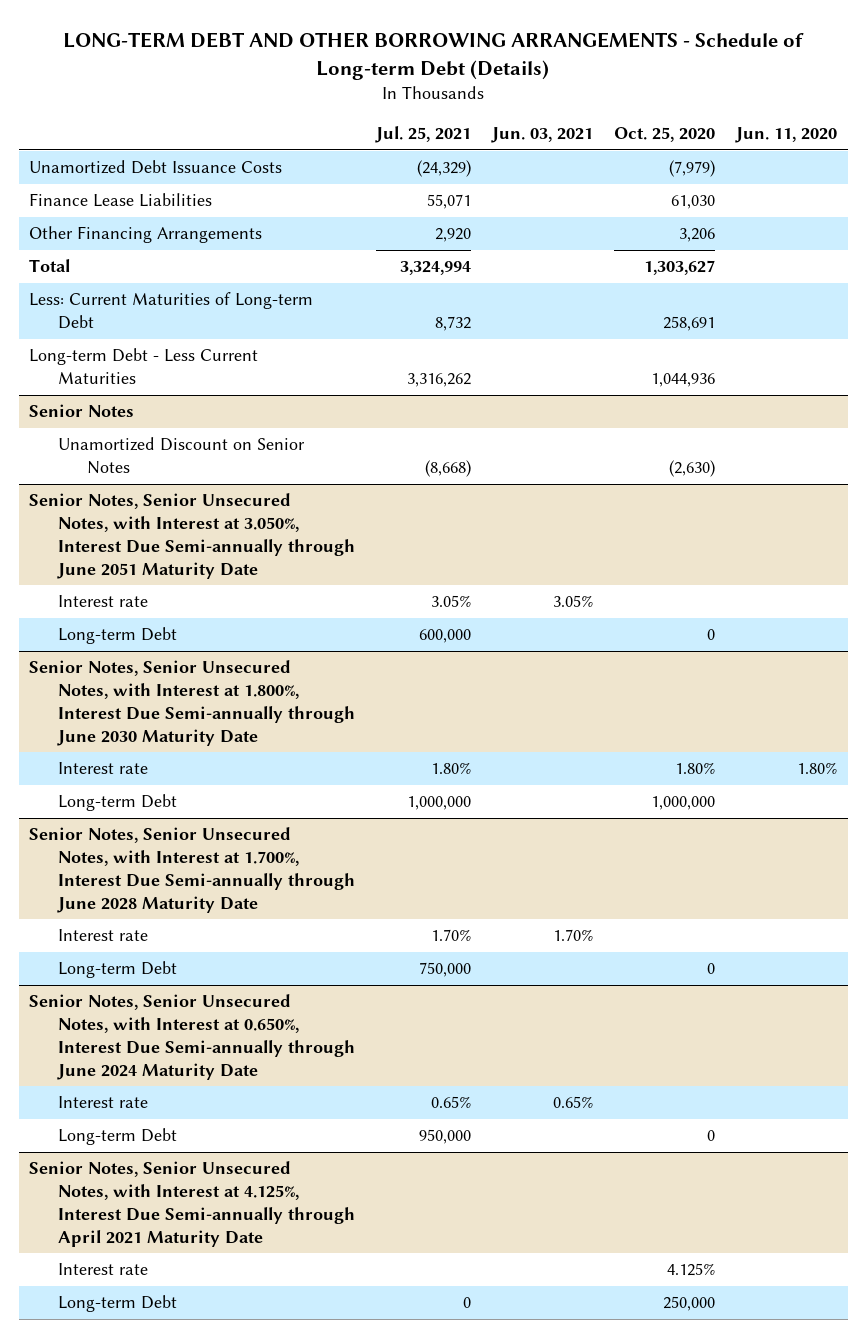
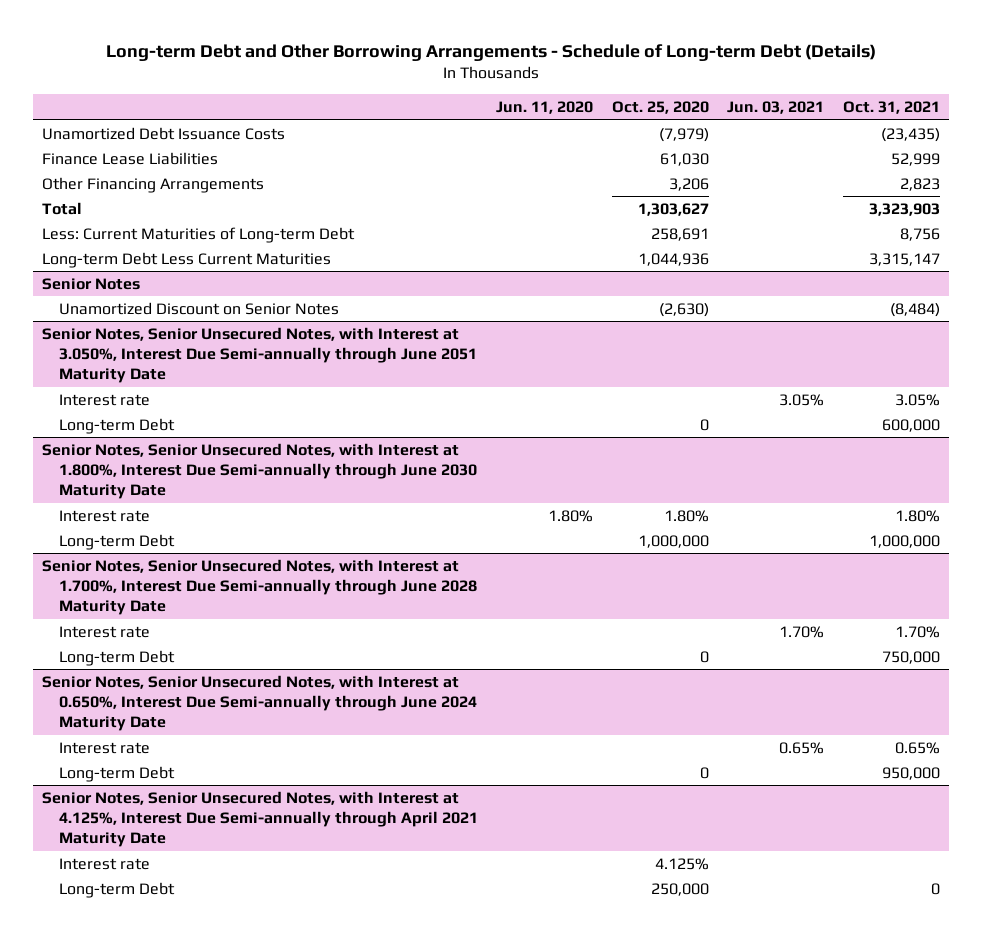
- LONG-TERM DEBT AND OTHER BORROWING ARRANGEMENTS - Schedule of Long-term Debt (Details)
+ Long-term Debt and Other Borrowing Arrangements - Schedule of Long-term Debt (Details)
- | Jul. 25, 2021 | Jun. 03, 2021 | Oct. 25, 2020 | Jun. 11, 2020
+ | Jun. 11, 2020 | Oct. 25, 2020 | Jun. 03, 2021 | Oct. 31, 2021
- Long-term Debt - Less Current Maturities | 3,316,262 | | 1,044,936 |
+ Long-term Debt Less Current Maturities | | 1,044,936 | | 3,315,147

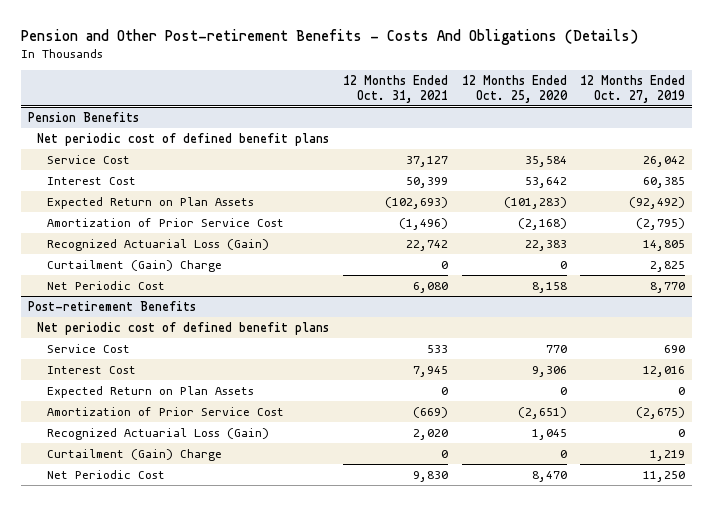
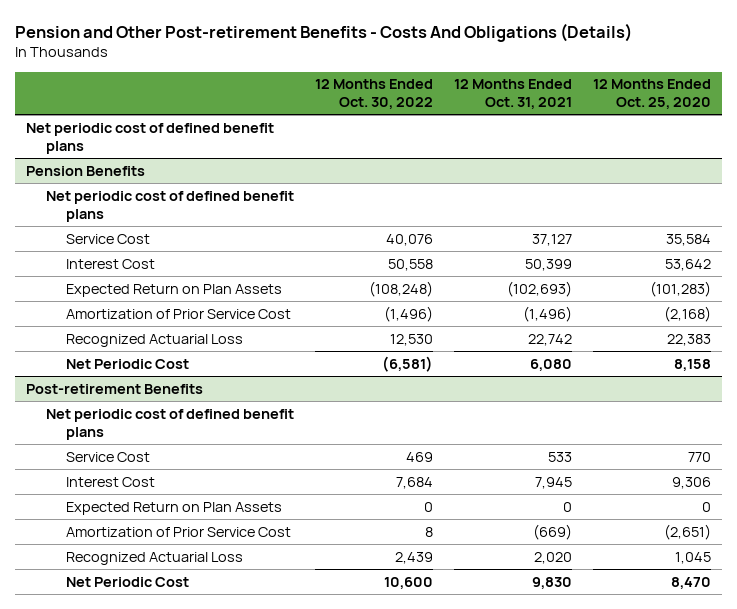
- | 12 Months Ended Oct. 31, 2021 | 12 Months Ended Oct. 25, 2020 | 12 Months Ended Oct. 27, 2019
+ | 12 Months Ended Oct. 30, 2022 | 12 Months Ended Oct. 31, 2021 | 12 Months Ended Oct. 25, 2020
+ Net periodic cost of defined benefit plans
@ Pension Benefits
- Recognized Actuarial Loss (Gain) | 22,742 | 22,383 | 14,805
- Curtailment (Gain) Charge | 0 | 0 | 2,825
+ Recognized Actuarial Loss | 12,530 | 22,742 | 22,383
@ Post-retirement Benefits
- Recognized Actuarial Loss (Gain) | 2,020 | 1,045 | 0
- Curtailment (Gain) Charge | 0 | 0 | 1,219
+ Recognized Actuarial Loss | 2,439 | 2,020 | 1,045

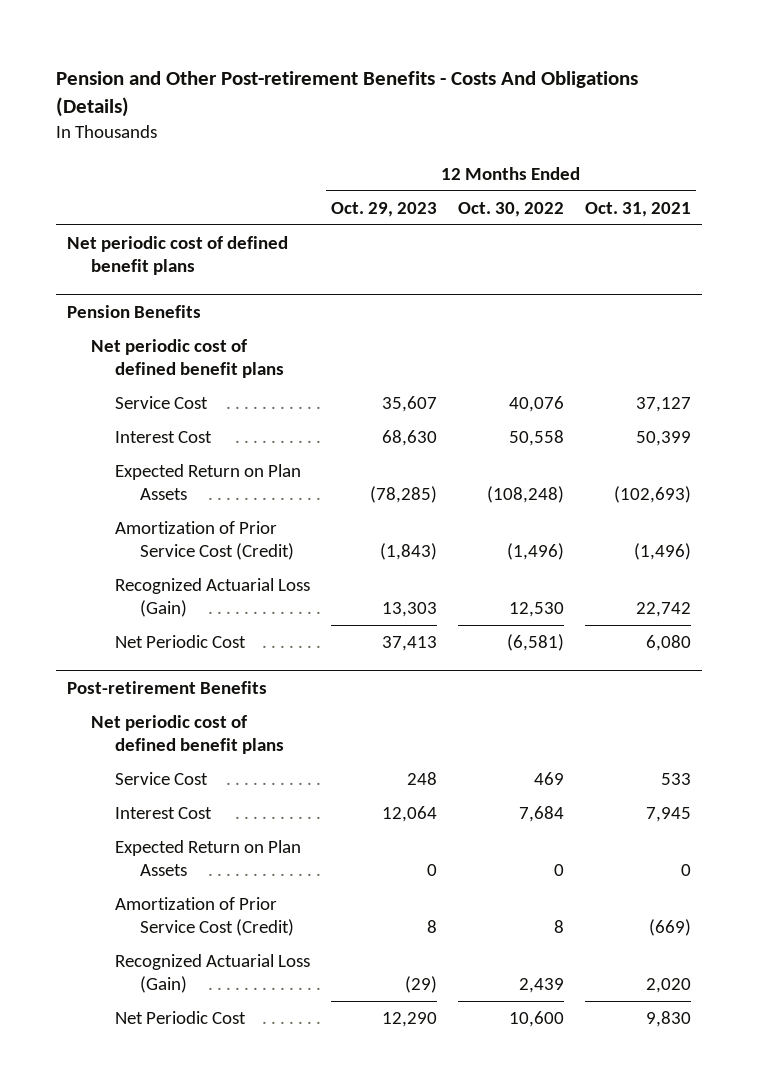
- | 12 Months Ended Oct. 30, 2022 | 12 Months Ended Oct. 31, 2021 | 12 Months Ended Oct. 25, 2020
+ | 12 Months Ended Oct. 29, 2023 | 12 Months Ended Oct. 30, 2022 | 12 Months Ended Oct. 31, 2021
@ Pension Benefits
- Amortization of Prior Service Cost | (1,496) | (1,496) | (2,168)
- Recognized Actuarial Loss | 12,530 | 22,742 | 22,383
+ Amortization of Prior Service Cost (Credit) | (1,843) | (1,496) | (1,496)
+ Recognized Actuarial Loss (Gain) | 13,303 | 12,530 | 22,742
@ Post-retirement Benefits
- Amortization of Prior Service Cost | 8 | (669) | (2,651)
- Recognized Actuarial Loss | 2,439 | 2,020 | 1,045
+ Amortization of Prior Service Cost (Credit) | 8 | 8 | (669)
+ Recognized Actuarial Loss (Gain) | (29) | 2,439 | 2,020

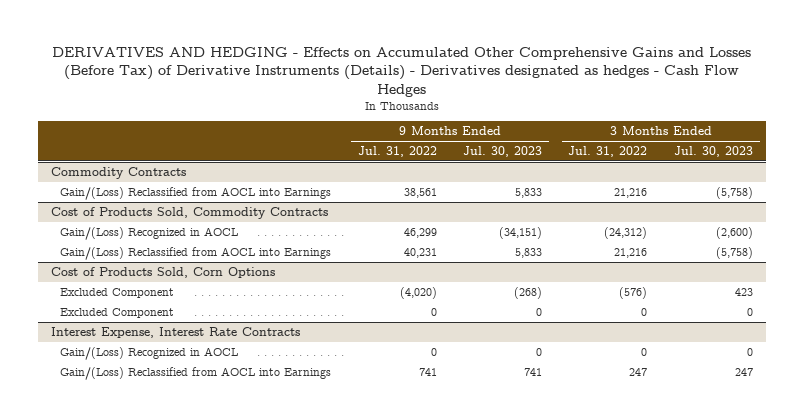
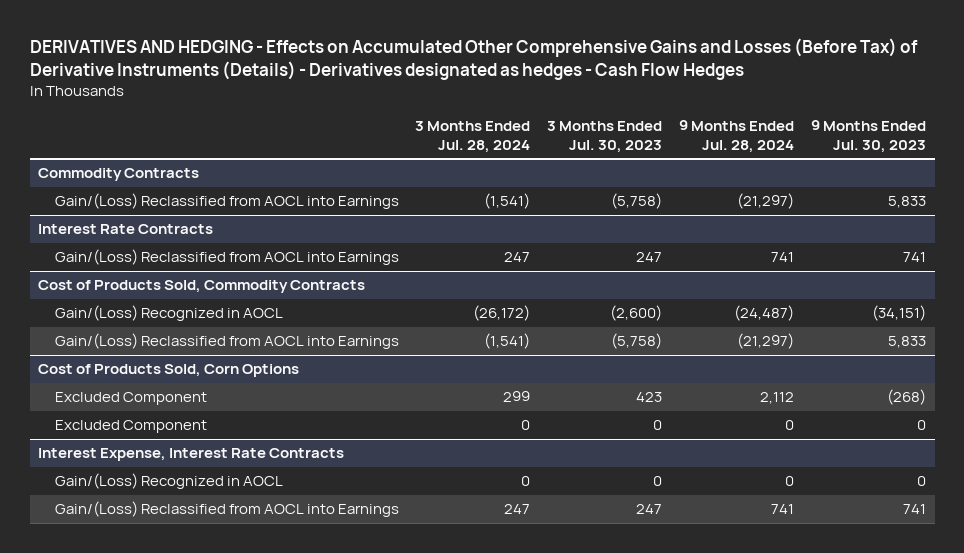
- | 9 Months Ended Jul. 31, 2022 | 9 Months Ended Jul. 30, 2023 | 3 Months Ended Jul. 31, 2022 | 3 Months Ended Jul. 30, 2023
+ | 3 Months Ended Jul. 28, 2024 | 3 Months Ended Jul. 30, 2023 | 9 Months Ended Jul. 28, 2024 | 9 Months Ended Jul. 30, 2023
+ Interest Rate Contracts
+ Gain/(Loss) Reclassified from AOCL into Earnings | 247 | 247 | 741 | 741

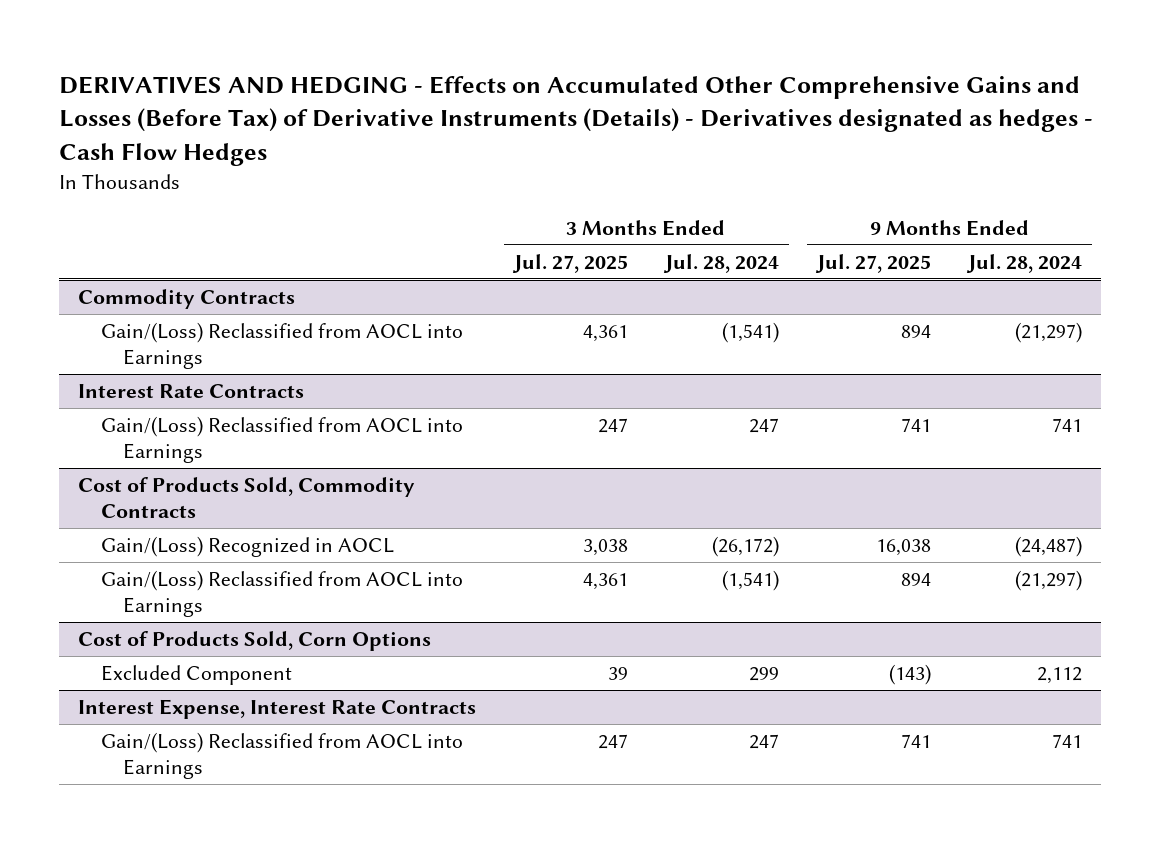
- | 3 Months Ended Jul. 28, 2024 | 3 Months Ended Jul. 30, 2023 | 9 Months Ended Jul. 28, 2024 | 9 Months Ended Jul. 30, 2023
+ | 3 Months Ended Jul. 27, 2025 | 3 Months Ended Jul. 28, 2024 | 9 Months Ended Jul. 27, 2025 | 9 Months Ended Jul. 28, 2024
@ Cost of Products Sold, Corn Options
- Excluded Component | 0 | 0 | 0 | 0
@ Interest Expense, Interest Rate Contracts
- Gain/(Loss) Recognized in AOCL | 0 | 0 | 0 | 0

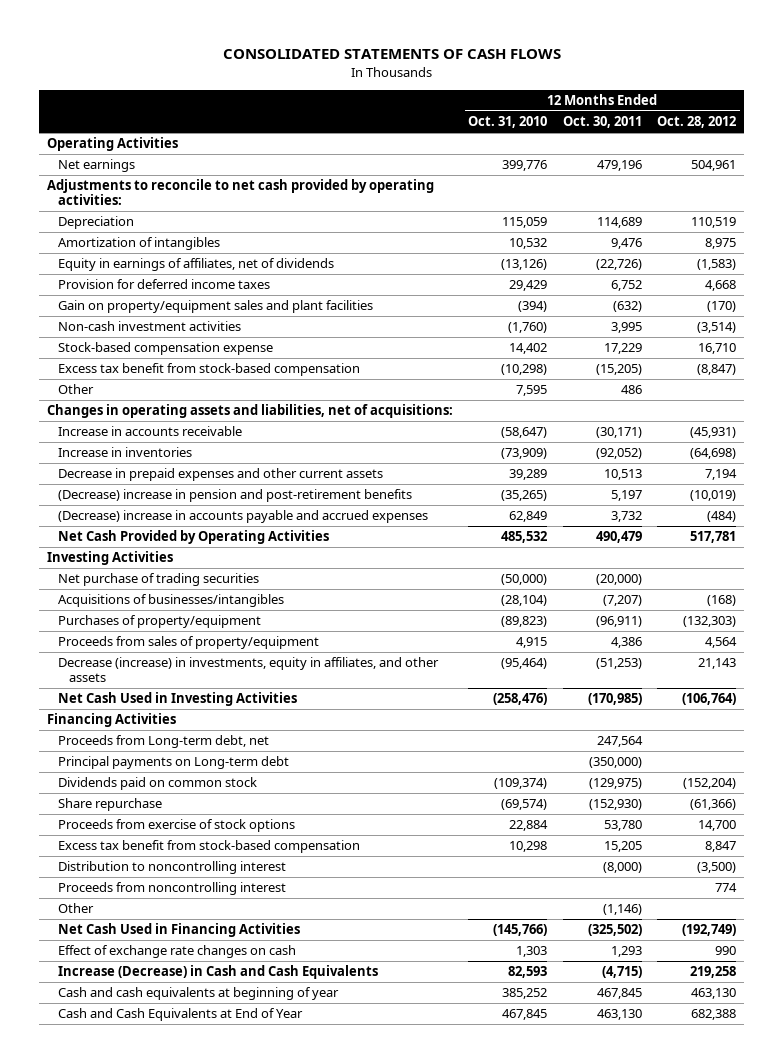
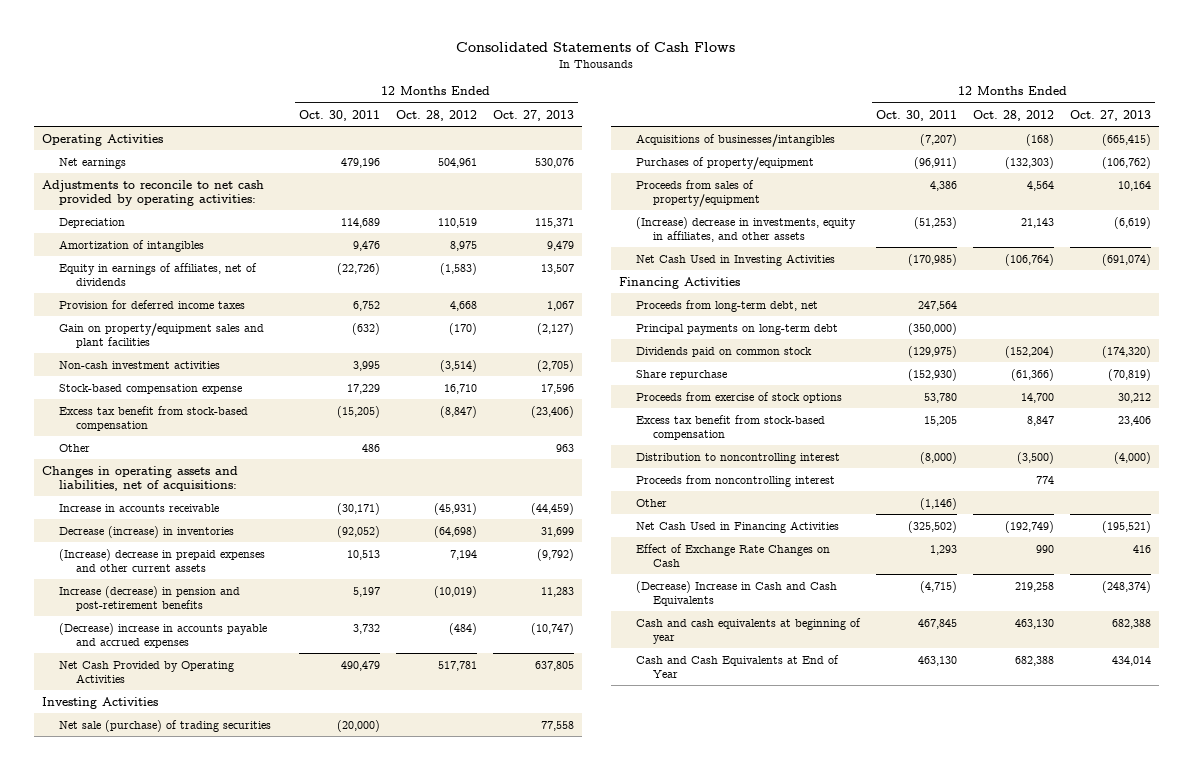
- CONSOLIDATED STATEMENTS OF CASH FLOWS
+ Consolidated Statements of Cash Flows
- | 12 Months Ended Oct. 31, 2010 | 12 Months Ended Oct. 30, 2011 | 12 Months Ended Oct. 28, 2012
+ | 12 Months Ended Oct. 30, 2011 | 12 Months Ended Oct. 28, 2012 | 12 Months Ended Oct. 27, 2013
- Increase in inventories | (73,909) | (92,052) | (64,698)
- Decrease in prepaid expenses and other current assets | 39,289 | 10,513 | 7,194
- (Decrease) increase in pension and post-retirement benefits | (35,265) | 5,197 | (10,019)
+ Decrease (increase) in inventories | (92,052) | (64,698) | 31,699
+ (Increase) decrease in prepaid expenses and other current assets | 10,513 | 7,194 | (9,792)
+ Increase (decrease) in pension and post-retirement benefits | 5,197 | (10,019) | 11,283
- Net purchase of trading securities | (50,000) | (20,000) |
+ Net sale (purchase) of trading securities | (20,000) | | 77,558
- Decrease (increase) in investments, equity in affiliates, and other assets | (95,464) | (51,253) | 21,143
+ (Increase) decrease in investments, equity in affiliates, and other assets | (51,253) | 21,143 | (6,619)
- Proceeds from Long-term debt, net | | 247,564 |
- Principal payments on Long-term debt | | (350,000) |
+ Proceeds from long-term debt, net | 247,564 | |
+ Principal payments on long-term debt | (350,000) | |
- Effect of exchange rate changes on cash | 1,303 | 1,293 | 990
- Increase (Decrease) in Cash and Cash Equivalents | 82,593 | (4,715) | 219,258
+ Effect of Exchange Rate Changes on Cash | 1,293 | 990 | 416
+ (Decrease) Increase in Cash and Cash Equivalents | (4,715) | 219,258 | (248,374)

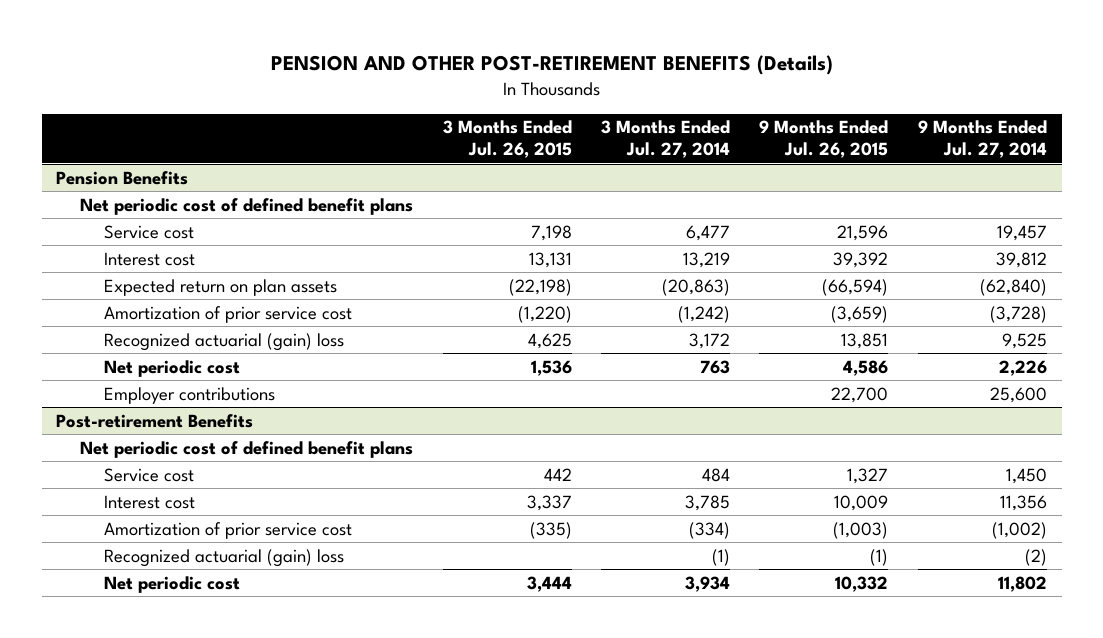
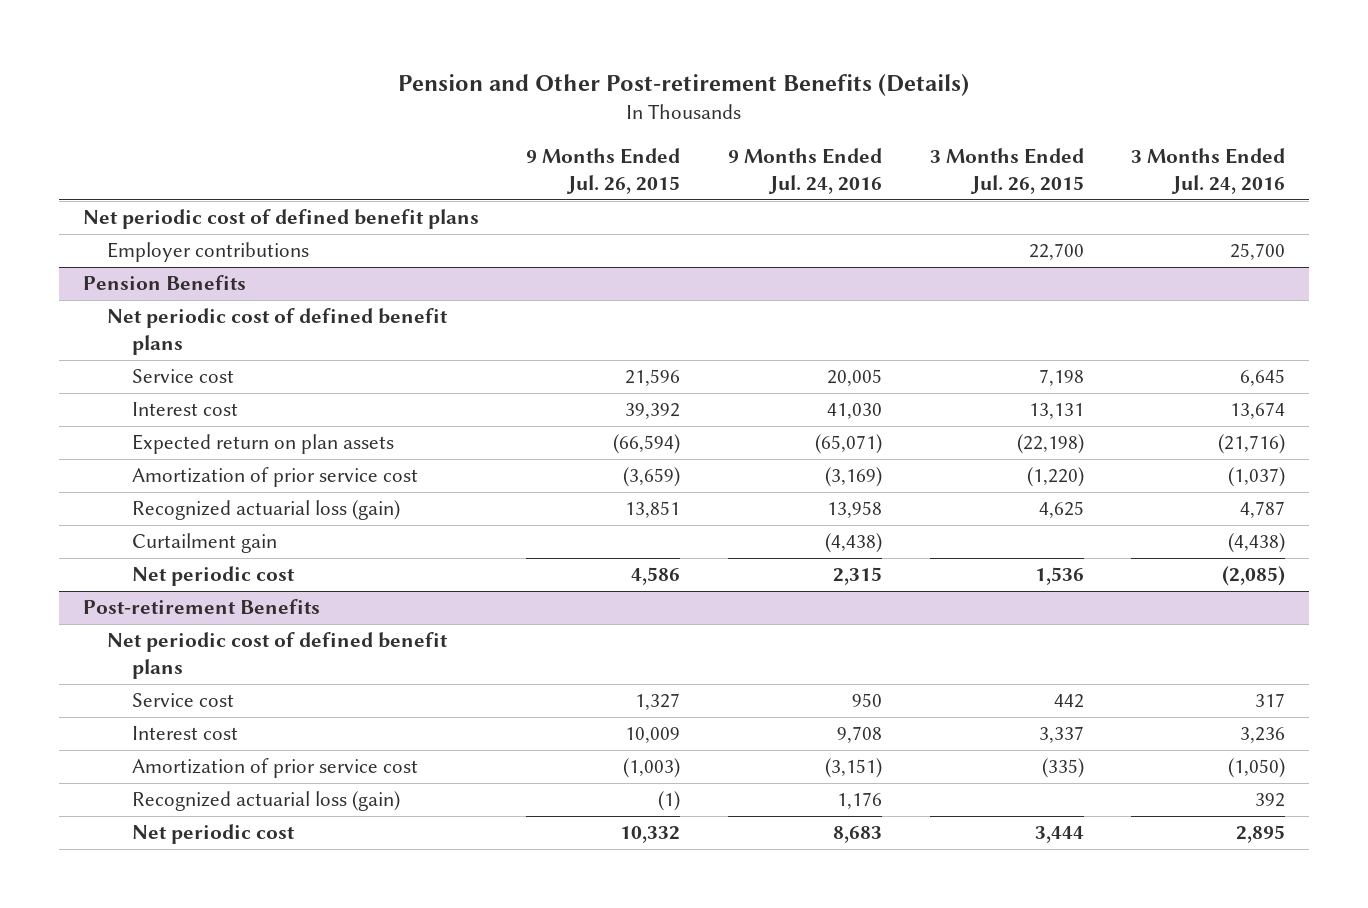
- PENSION AND OTHER POST-RETIREMENT BENEFITS (Details)
+ Pension and Other Post-retirement Benefits (Details)
- | 3 Months Ended Jul. 26, 2015 | 3 Months Ended Jul. 27, 2014 | 9 Months Ended Jul. 26, 2015 | 9 Months Ended Jul. 27, 2014
+ | 9 Months Ended Jul. 26, 2015 | 9 Months Ended Jul. 24, 2016 | 3 Months Ended Jul. 26, 2015 | 3 Months Ended Jul. 24, 2016
+ Net periodic cost of defined benefit plans
+ Employer contributions | | | 22,700 | 25,700
@ Pension Benefits
- Recognized actuarial (gain) loss | 4,625 | 3,172 | 13,851 | 9,525
+ Recognized actuarial loss (gain) | 13,851 | 13,958 | 4,625 | 4,787
+ Curtailment gain | | (4,438) | | (4,438)
- Employer contributions | | | 22,700 | 25,600
@ Post-retirement Benefits
- Recognized actuarial (gain) loss | | (1) | (1) | (2)
+ Recognized actuarial loss (gain) | (1) | 1,176 | | 392

